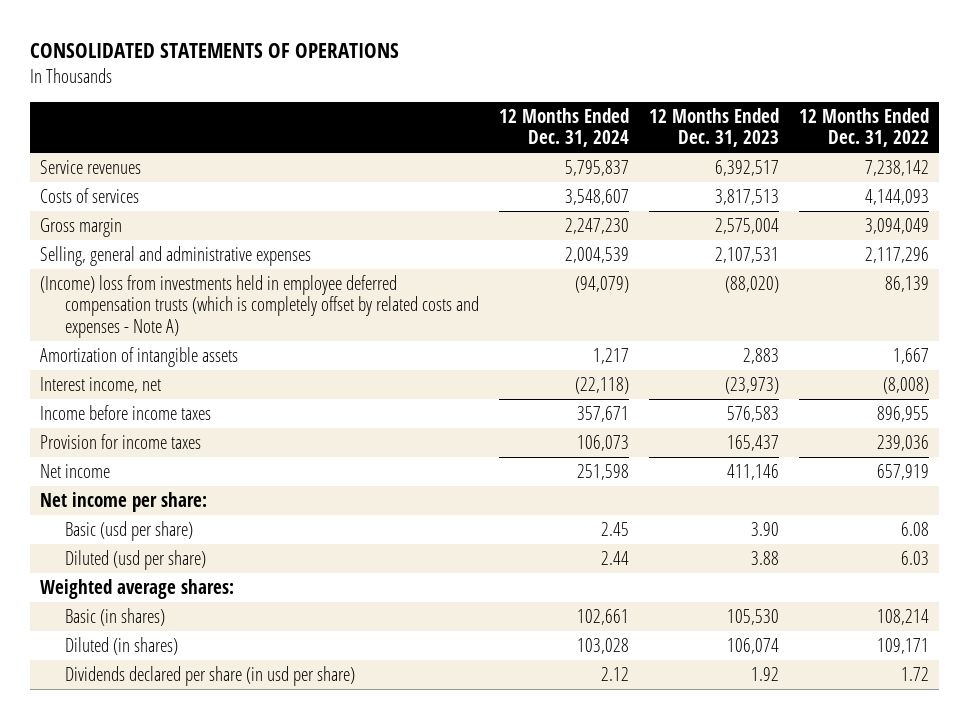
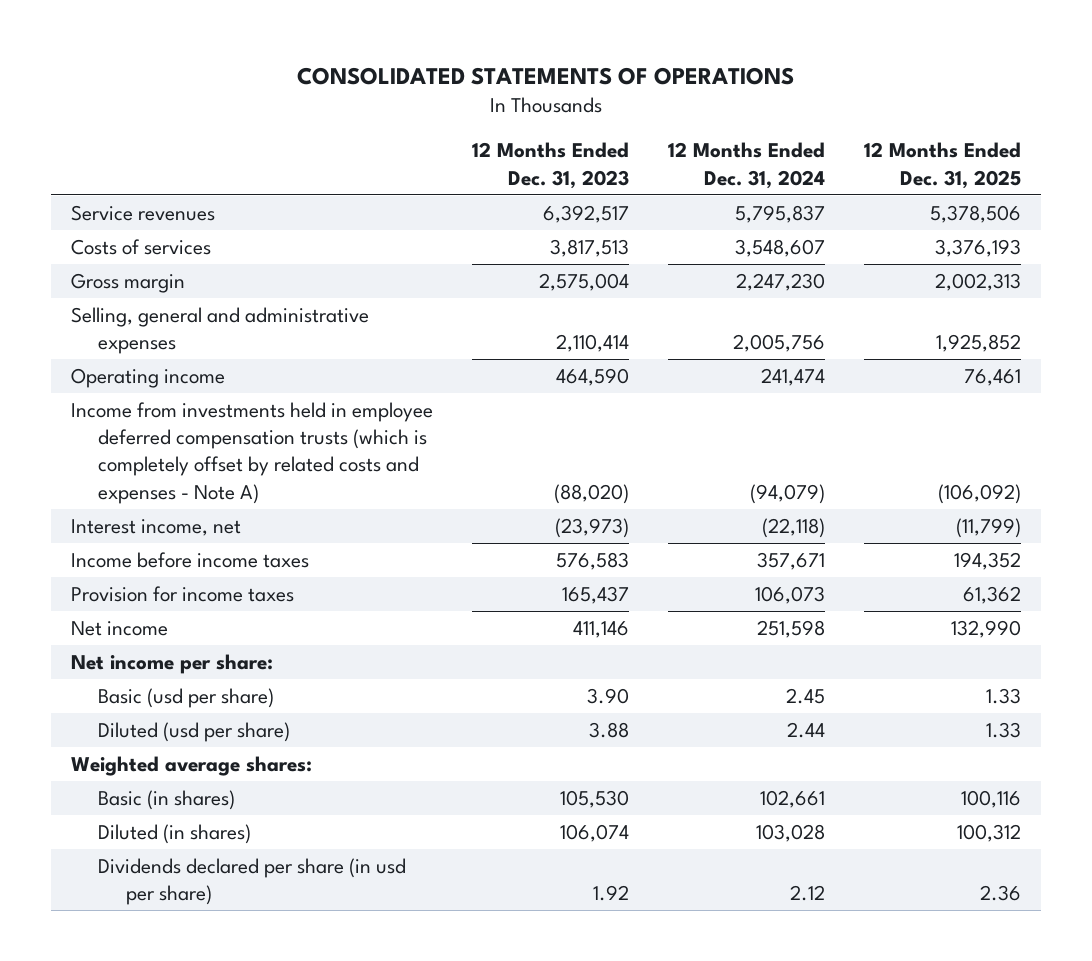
- | 12 Months Ended Dec. 31, 2024 | 12 Months Ended Dec. 31, 2023 | 12 Months Ended Dec. 31, 2022
+ | 12 Months Ended Dec. 31, 2023 | 12 Months Ended Dec. 31, 2024 | 12 Months Ended Dec. 31, 2025
- Selling, general and administrative expenses | 2,004,539 | 2,107,531 | 2,117,296
- (Income) loss from investments held in employee deferred compensation trusts (which is completely offset by related costs and expenses - Note A) | (94,079) | (88,020) | 86,139
- Amortization of intangible assets | 1,217 | 2,883 | 1,667
+ Selling, general and administrative expenses | 2,110,414 | 2,005,756 | 1,925,852
+ Operating income | 464,590 | 241,474 | 76,461
+ Income from investments held in employee deferred compensation trusts (which is completely offset by related costs and expenses - Note A) | (88,020) | (94,079) | (106,092)

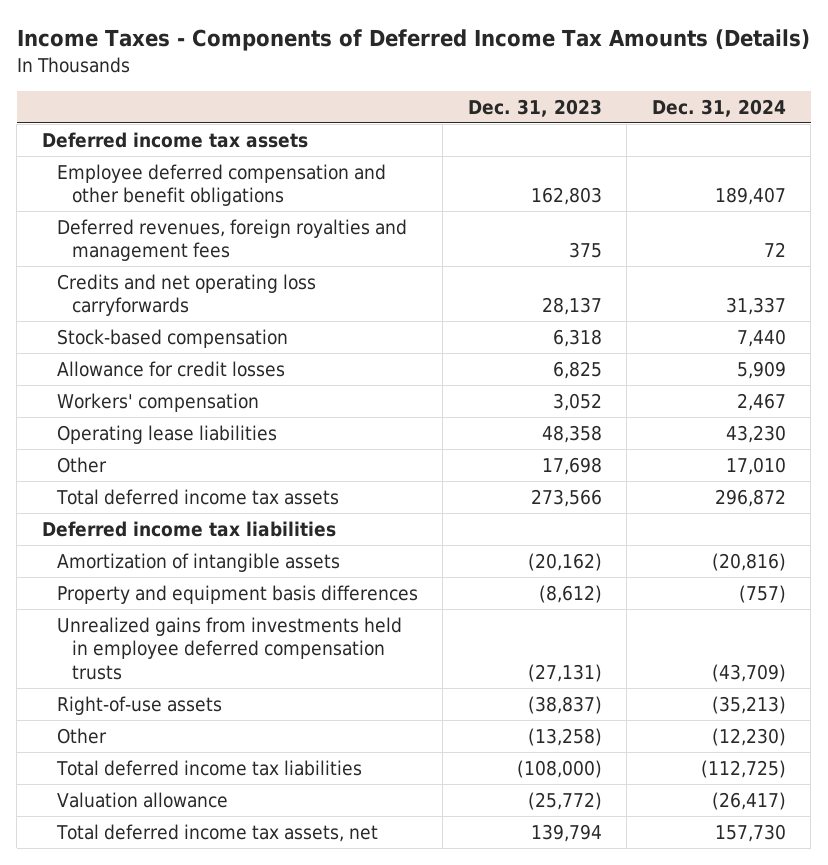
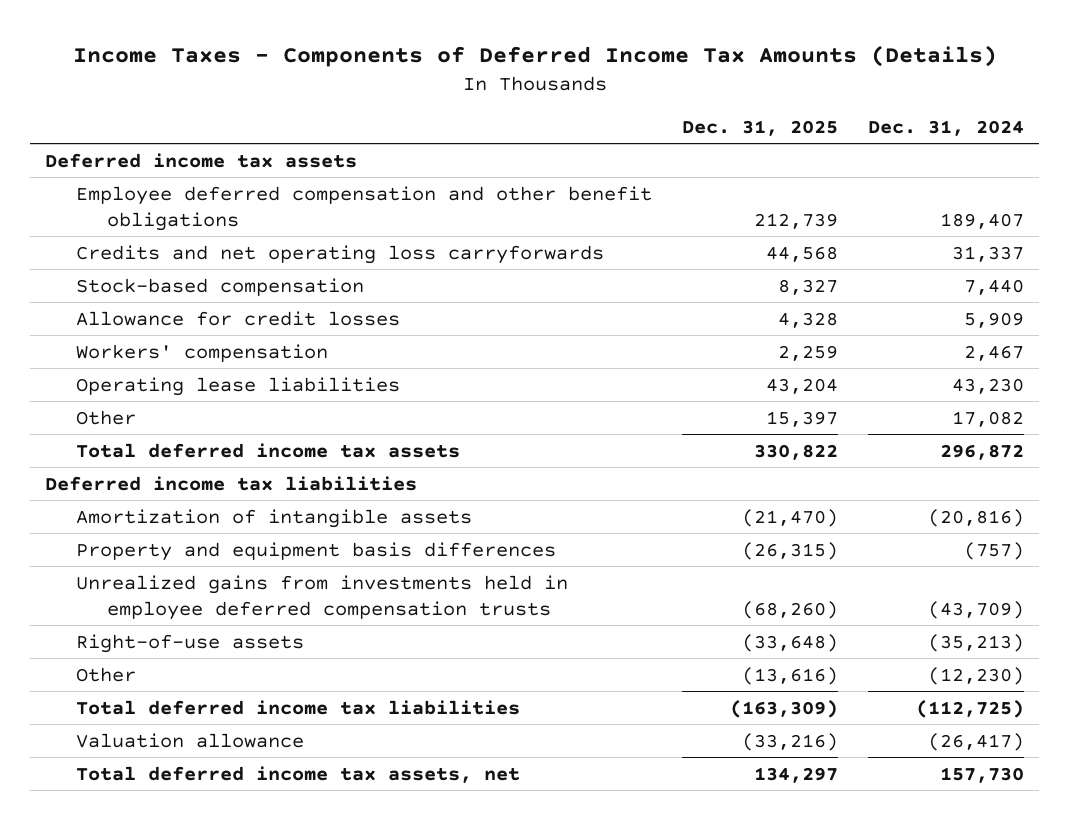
- | Dec. 31, 2023 | Dec. 31, 2024
+ | Dec. 31, 2025 | Dec. 31, 2024
- Deferred revenues, foreign royalties and management fees | 375 | 72
- Other | 17,698 | 17,010
+ Other | 15,397 | 17,082

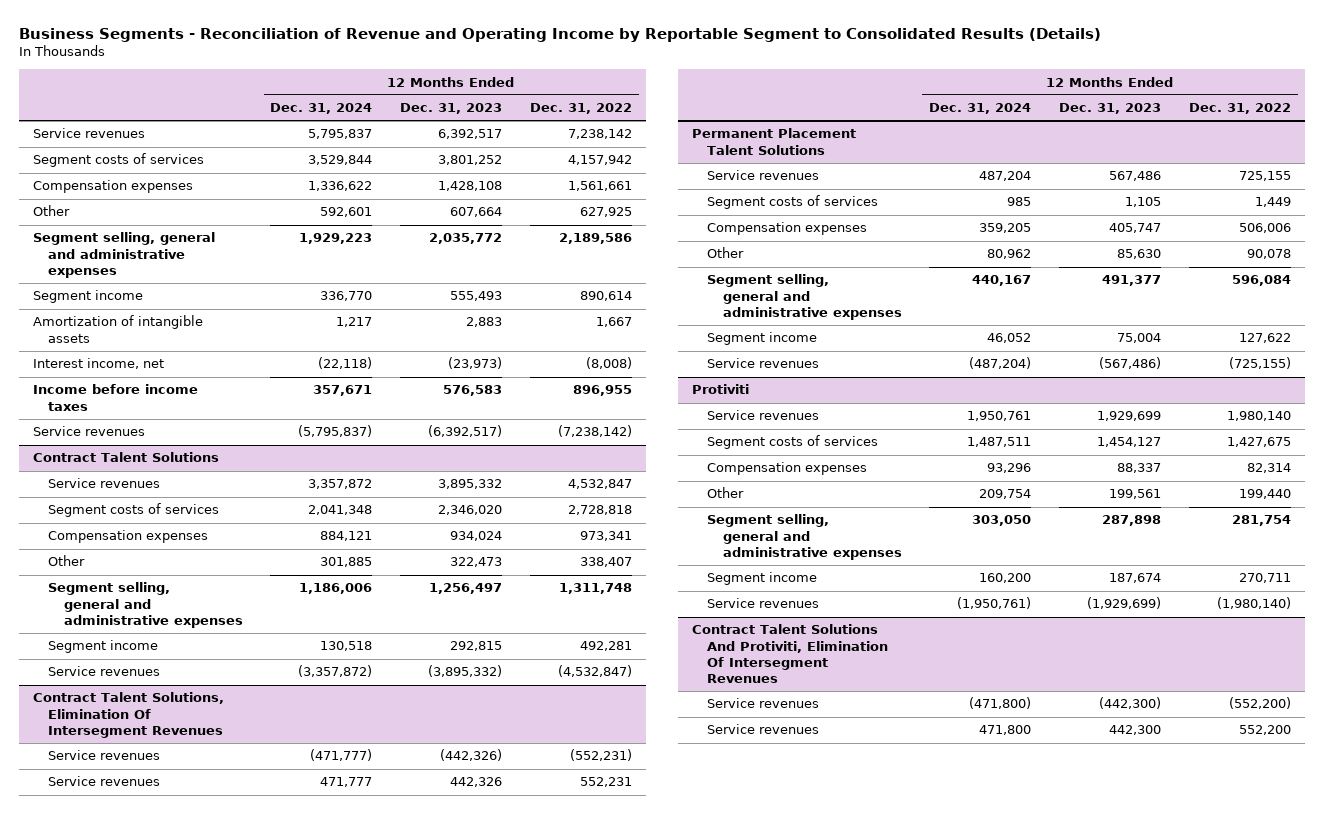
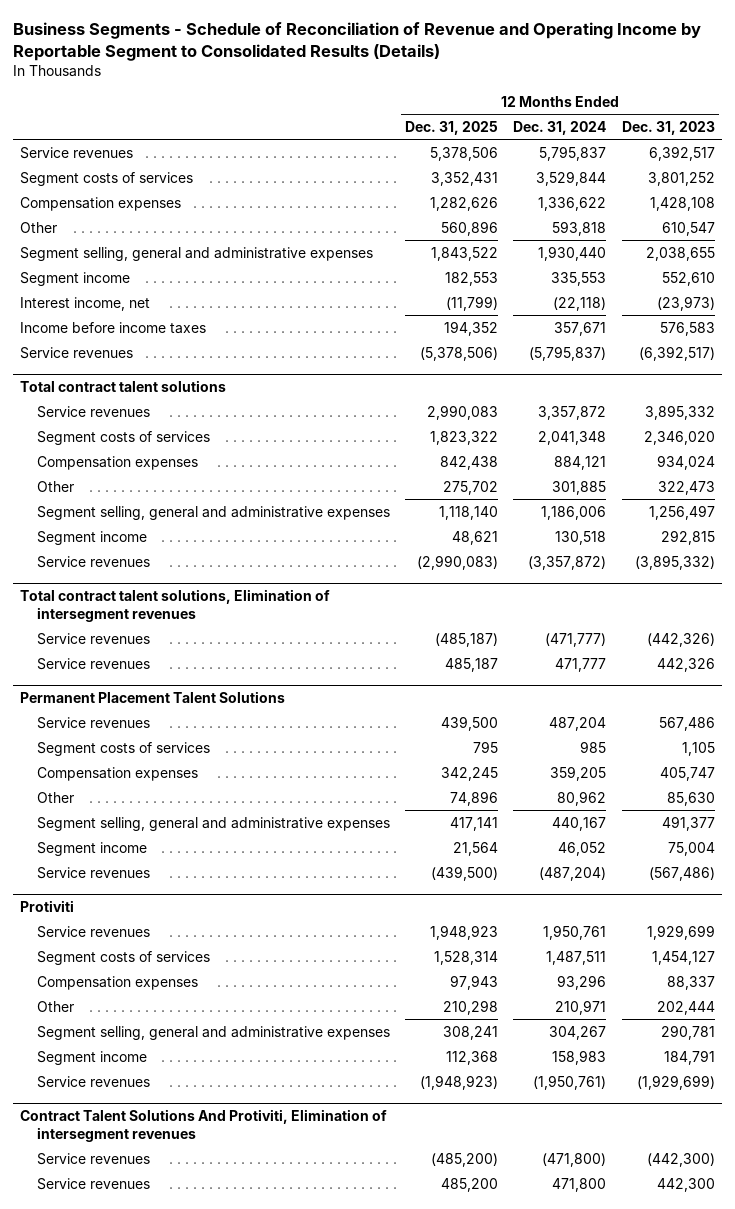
- Business Segments - Reconciliation of Revenue and Operating Income by Reportable Segment to Consolidated Results (Details)
+ Business Segments - Schedule of Reconciliation of Revenue and Operating Income by Reportable Segment to Consolidated Results (Details)
- | 12 Months Ended Dec. 31, 2024 | 12 Months Ended Dec. 31, 2023 | 12 Months Ended Dec. 31, 2022
+ | 12 Months Ended Dec. 31, 2025 | 12 Months Ended Dec. 31, 2024 | 12 Months Ended Dec. 31, 2023
- Other | 592,601 | 607,664 | 627,925
- Segment selling, general and administrative expenses | 1,929,223 | 2,035,772 | 2,189,586
- Segment income | 336,770 | 555,493 | 890,614
- Amortization of intangible assets | 1,217 | 2,883 | 1,667
+ Other | 560,896 | 593,818 | 610,547
+ Segment selling, general and administrative expenses | 1,843,522 | 1,930,440 | 2,038,655
+ Segment income | 182,553 | 335,553 | 552,610
- Contract Talent Solutions
+ Total contract talent solutions
- Contract Talent Solutions, Elimination Of Intersegment Revenues
+ Total contract talent solutions, Elimination of intersegment revenues
@ Protiviti
- Other | 209,754 | 199,561 | 199,440
- Segment selling, general and administrative expenses | 303,050 | 287,898 | 281,754
- Segment income | 160,200 | 187,674 | 270,711
+ Other | 210,298 | 210,971 | 202,444
+ Segment selling, general and administrative expenses | 308,241 | 304,267 | 290,781
+ Segment income | 112,368 | 158,983 | 184,791
- Contract Talent Solutions And Protiviti, Elimination Of Intersegment Revenues
+ Contract Talent Solutions And Protiviti, Elimination of intersegment revenues

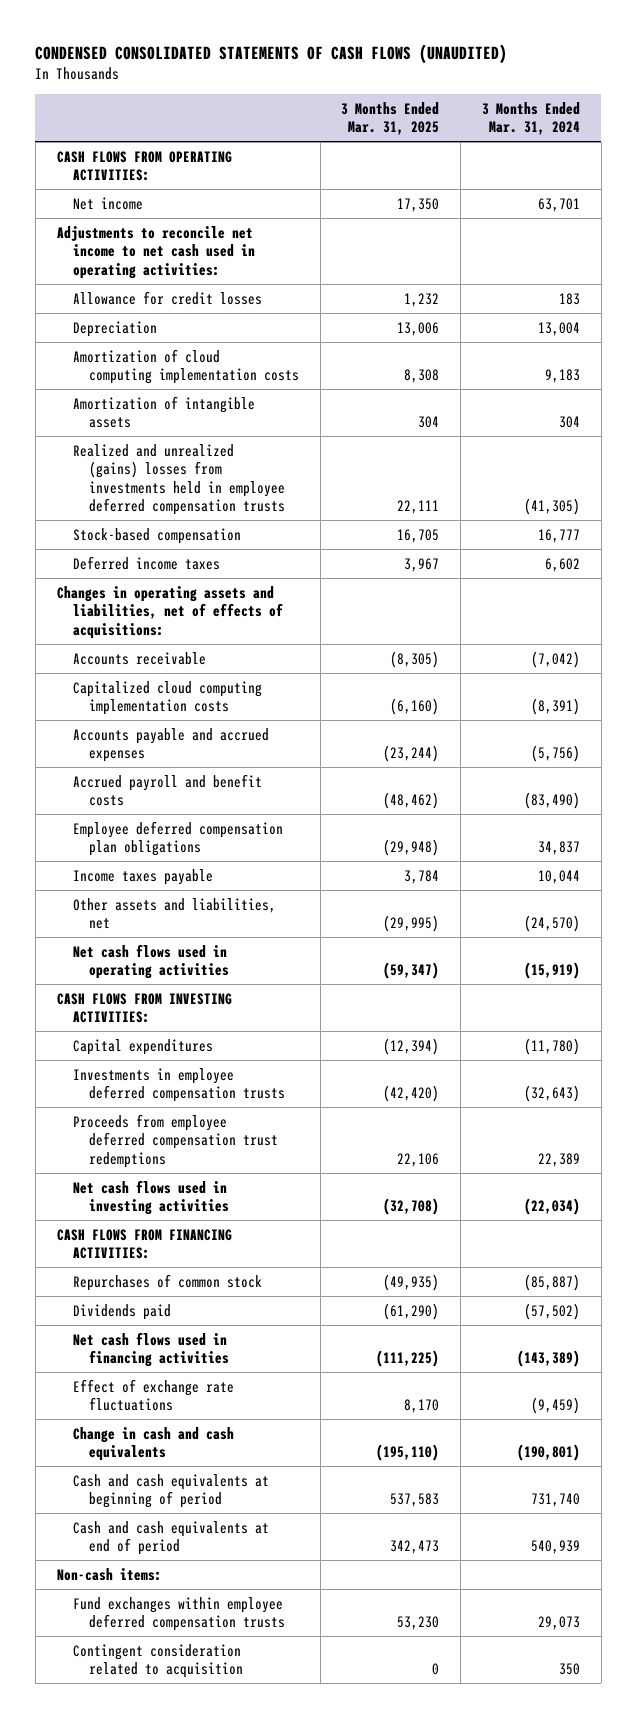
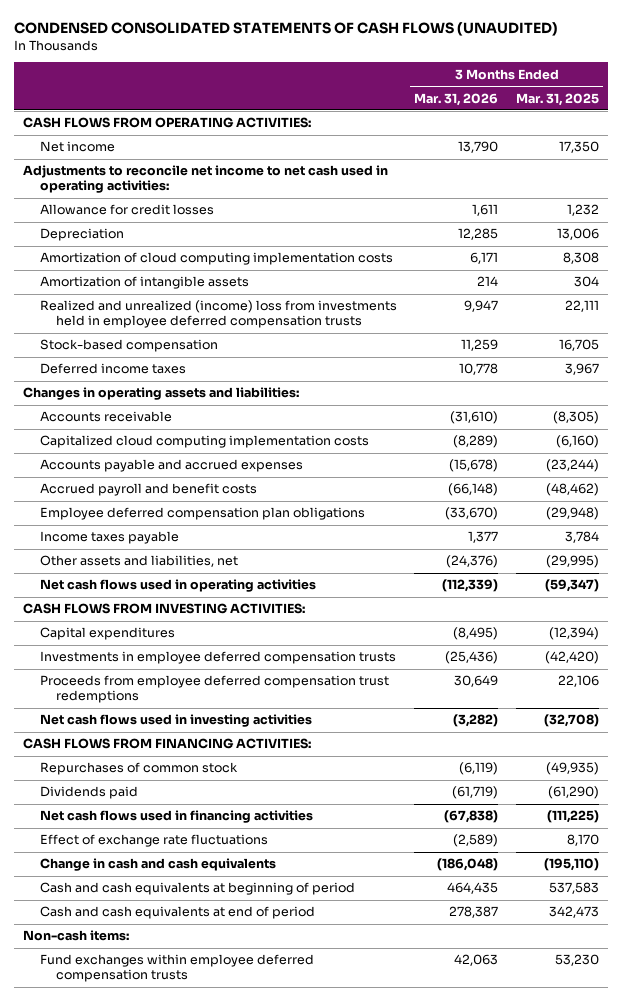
- | 3 Months Ended Mar. 31, 2025 | 3 Months Ended Mar. 31, 2024
+ | 3 Months Ended Mar. 31, 2026 | 3 Months Ended Mar. 31, 2025
- Realized and unrealized (gains) losses from investments held in employee deferred compensation trusts | 22,111 | (41,305)
+ Realized and unrealized (income) loss from investments held in employee deferred compensation trusts | 9,947 | 22,111
- Changes in operating assets and liabilities, net of effects of acquisitions:
+ Changes in operating assets and liabilities:
- Contingent consideration related to acquisition | 0 | 350

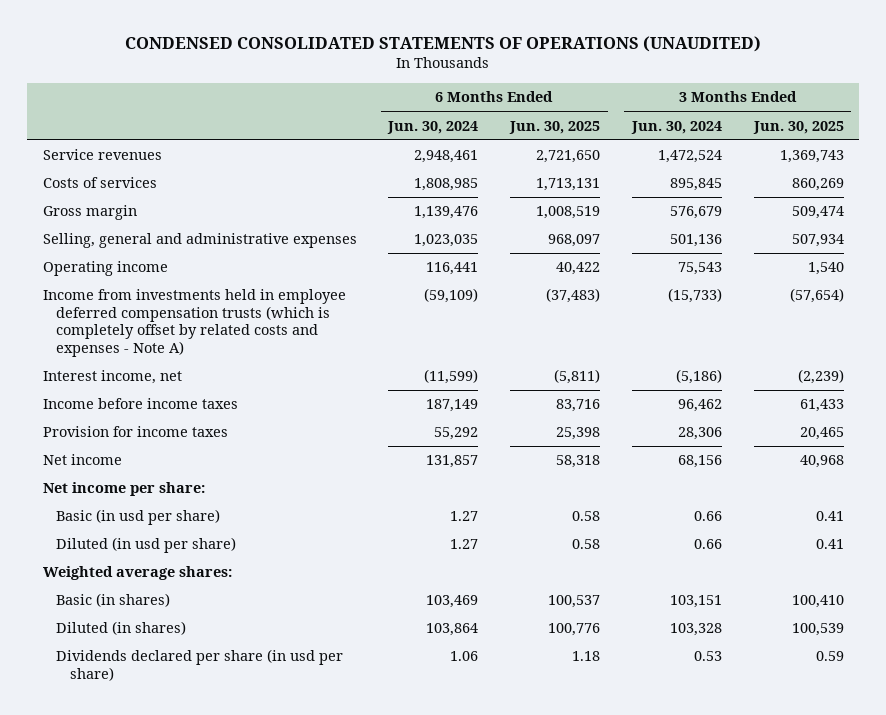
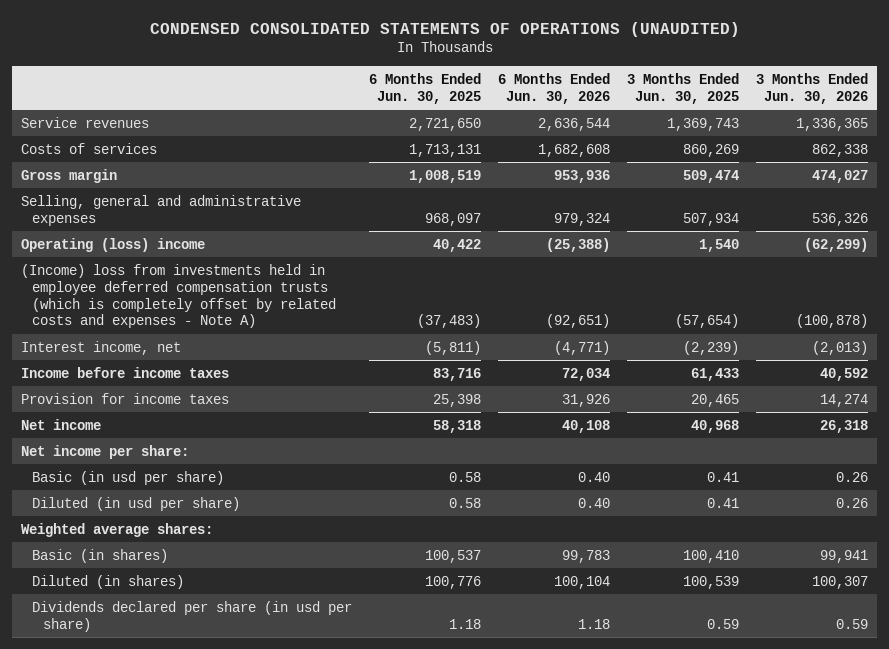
- | 6 Months Ended Jun. 30, 2024 | 6 Months Ended Jun. 30, 2025 | 3 Months Ended Jun. 30, 2024 | 3 Months Ended Jun. 30, 2025
+ | 6 Months Ended Jun. 30, 2025 | 6 Months Ended Jun. 30, 2026 | 3 Months Ended Jun. 30, 2025 | 3 Months Ended Jun. 30, 2026
- Operating income | 116,441 | 40,422 | 75,543 | 1,540
- Income from investments held in employee deferred compensation trusts (which is completely offset by related costs and expenses - Note A) | (59,109) | (37,483) | (15,733) | (57,654)
+ Operating (loss) income | 40,422 | (25,388) | 1,540 | (62,299)
+ (Income) loss from investments held in employee deferred compensation trusts (which is completely offset by related costs and expenses - Note A) | (37,483) | (92,651) | (57,654) | (100,878)

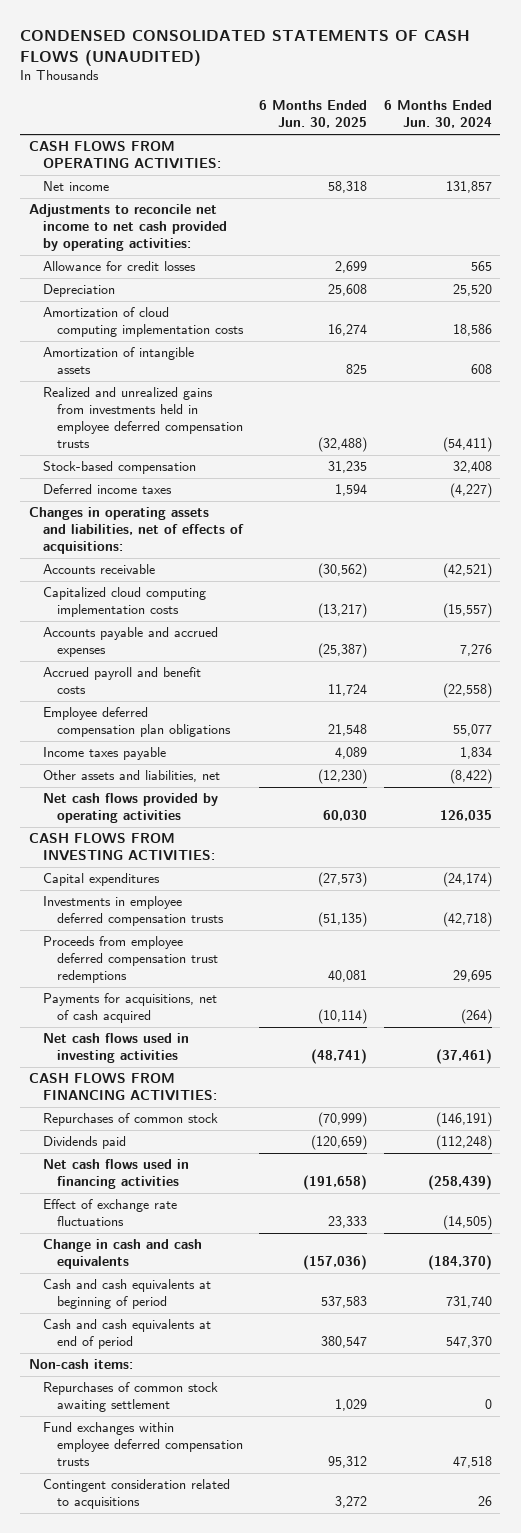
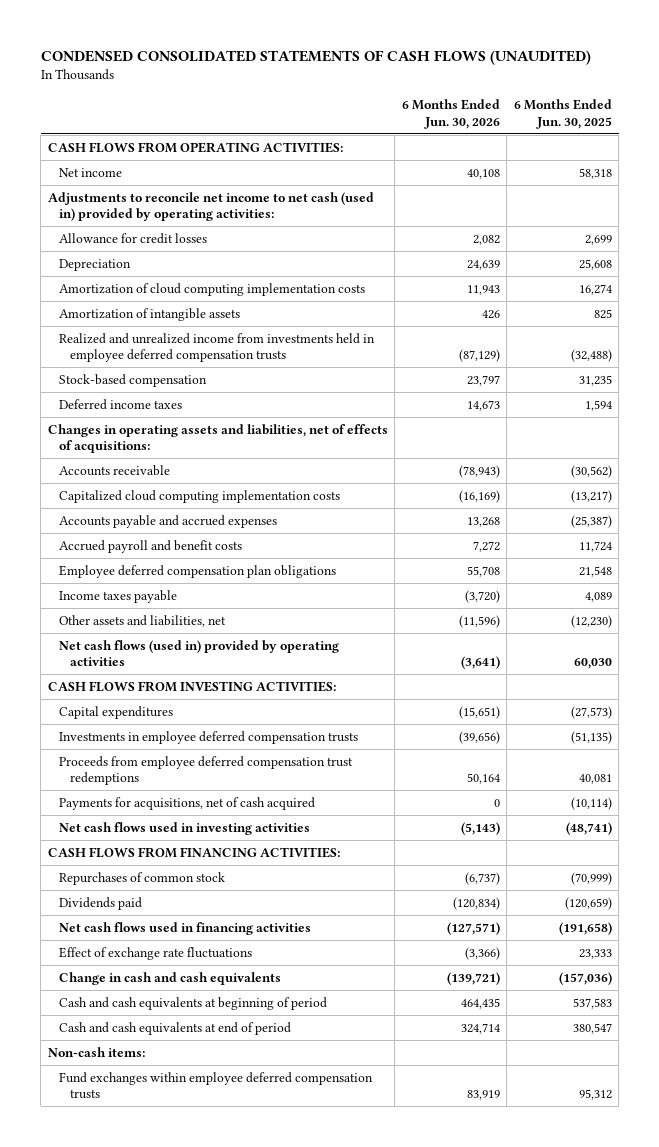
- | 6 Months Ended Jun. 30, 2025 | 6 Months Ended Jun. 30, 2024
+ | 6 Months Ended Jun. 30, 2026 | 6 Months Ended Jun. 30, 2025
- Adjustments to reconcile net income to net cash provided by operating activities:
+ Adjustments to reconcile net income to net cash (used in) provided by operating activities:
- Realized and unrealized gains from investments held in employee deferred compensation trusts | (32,488) | (54,411)
+ Realized and unrealized income from investments held in employee deferred compensation trusts | (87,129) | (32,488)
- Net cash flows provided by operating activities | 60,030 | 126,035
+ Net cash flows (used in) provided by operating activities | (3,641) | 60,030
- Repurchases of common stock awaiting settlement | 1,029 | 0
- Contingent consideration related to acquisitions | 3,272 | 26

